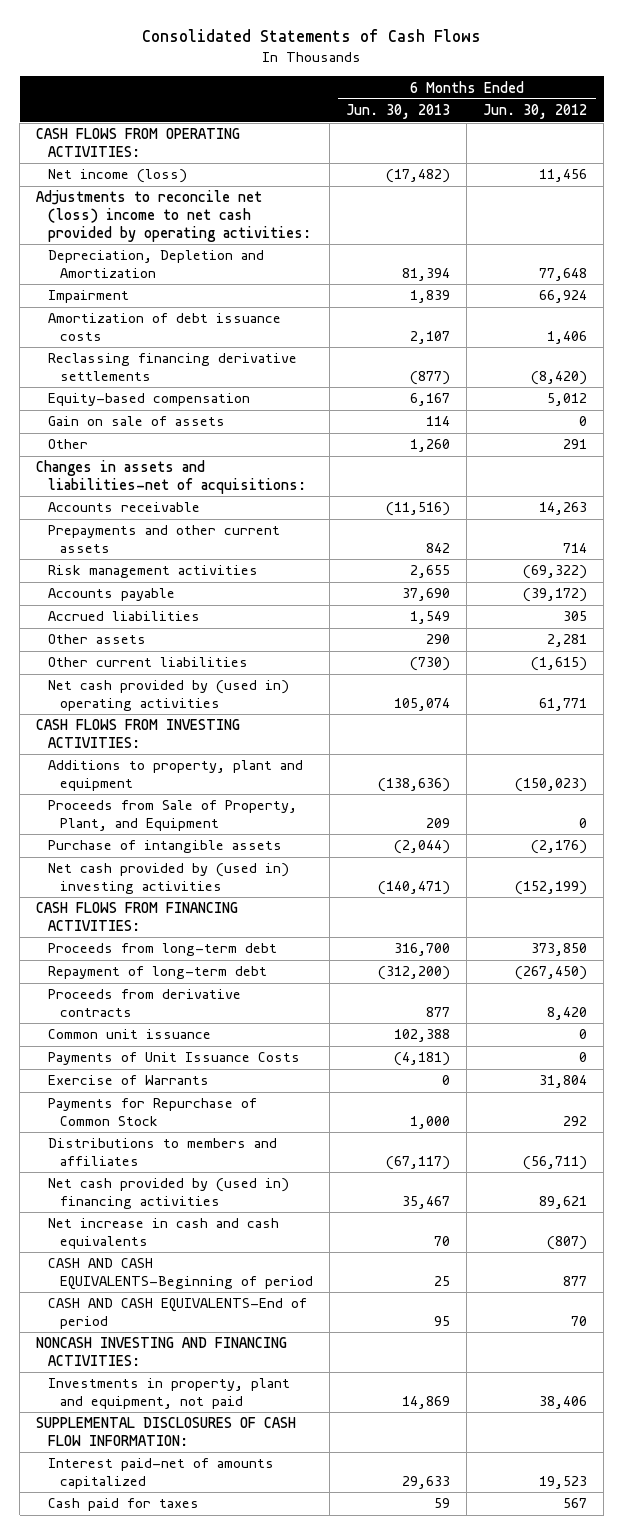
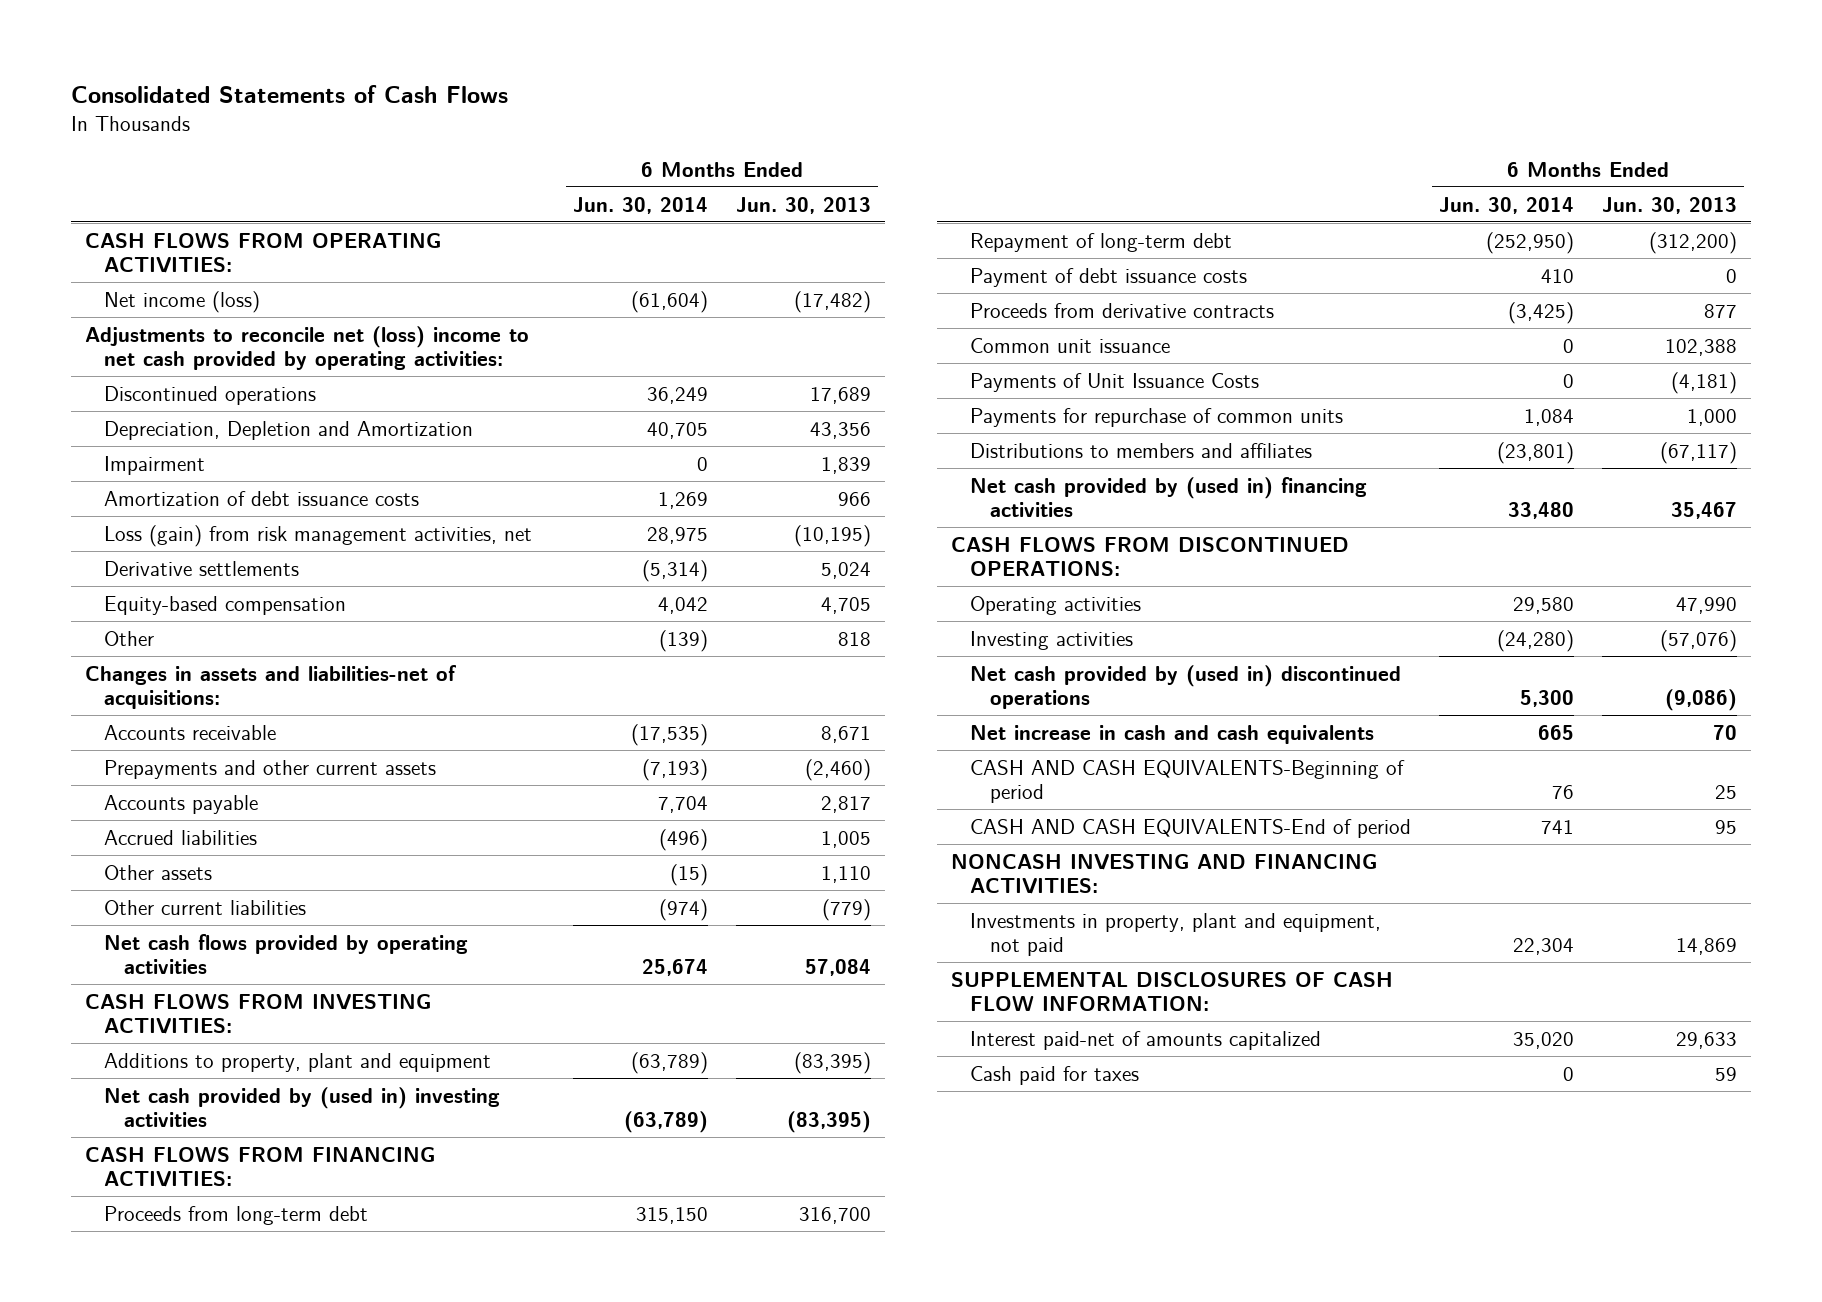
- | 6 Months Ended Jun. 30, 2013 | 6 Months Ended Jun. 30, 2012
+ | 6 Months Ended Jun. 30, 2014 | 6 Months Ended Jun. 30, 2013
- Depreciation, Depletion and Amortization | 81,394 | 77,648
+ Discontinued operations | 36,249 | 17,689
+ Depreciation, Depletion and Amortization | 40,705 | 43,356
- Amortization of debt issuance costs | 2,107 | 1,406
- Reclassing financing derivative settlements | (877) | (8,420)
- Equity-based compensation | 6,167 | 5,012
- Gain on sale of assets | 114 | 0
- Other | 1,260 | 291
+ Amortization of debt issuance costs | 1,269 | 966
+ Loss (gain) from risk management activities, net | 28,975 | (10,195)
+ Derivative settlements | (5,314) | 5,024
+ Equity-based compensation | 4,042 | 4,705
+ Other | (139) | 818
- Accounts receivable | (11,516) | 14,263
- Prepayments and other current assets | 842 | 714
- Risk management activities | 2,655 | (69,322)
- Accounts payable | 37,690 | (39,172)
- Accrued liabilities | 1,549 | 305
- Other assets | 290 | 2,281
- Other current liabilities | (730) | (1,615)
- Net cash provided by (used in) operating activities | 105,074 | 61,771
+ Accounts receivable | (17,535) | 8,671
+ Prepayments and other current assets | (7,193) | (2,460)
+ Accounts payable | 7,704 | 2,817
+ Accrued liabilities | (496) | 1,005
+ Other assets | (15) | 1,110
+ Other current liabilities | (974) | (779)
+ Net cash flows provided by operating activities | 25,674 | 57,084
- Additions to property, plant and equipment | (138,636) | (150,023)
- Proceeds from Sale of Property, Plant, and Equipment | 209 | 0
- Purchase of intangible assets | (2,044) | (2,176)
- Net cash provided by (used in) investing activities | (140,471) | (152,199)
+ Additions to property, plant and equipment | (63,789) | (83,395)
+ Net cash provided by (used in) investing activities | (63,789) | (83,395)
+ Payment of debt issuance costs | 410 | 0
- Exercise of Warrants | 0 | 31,804
- Payments for Repurchase of Common Stock | 1,000 | 292
+ Payments for repurchase of common units | 1,084 | 1,000
+ CASH FLOWS FROM DISCONTINUED OPERATIONS:
+ Operating activities | 29,580 | 47,990
+ Investing activities | (24,280) | (57,076)
+ Net cash provided by (used in) discontinued operations | 5,300 | (9,086)

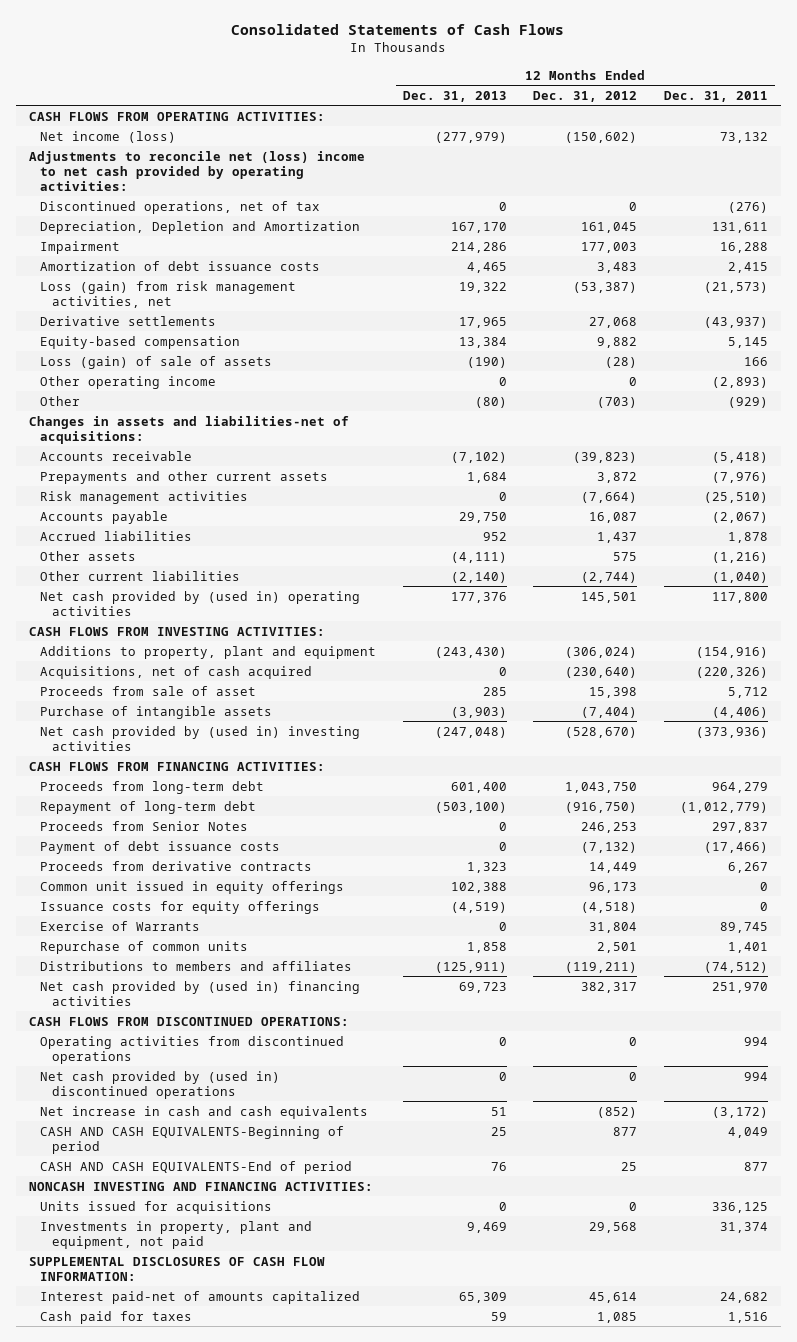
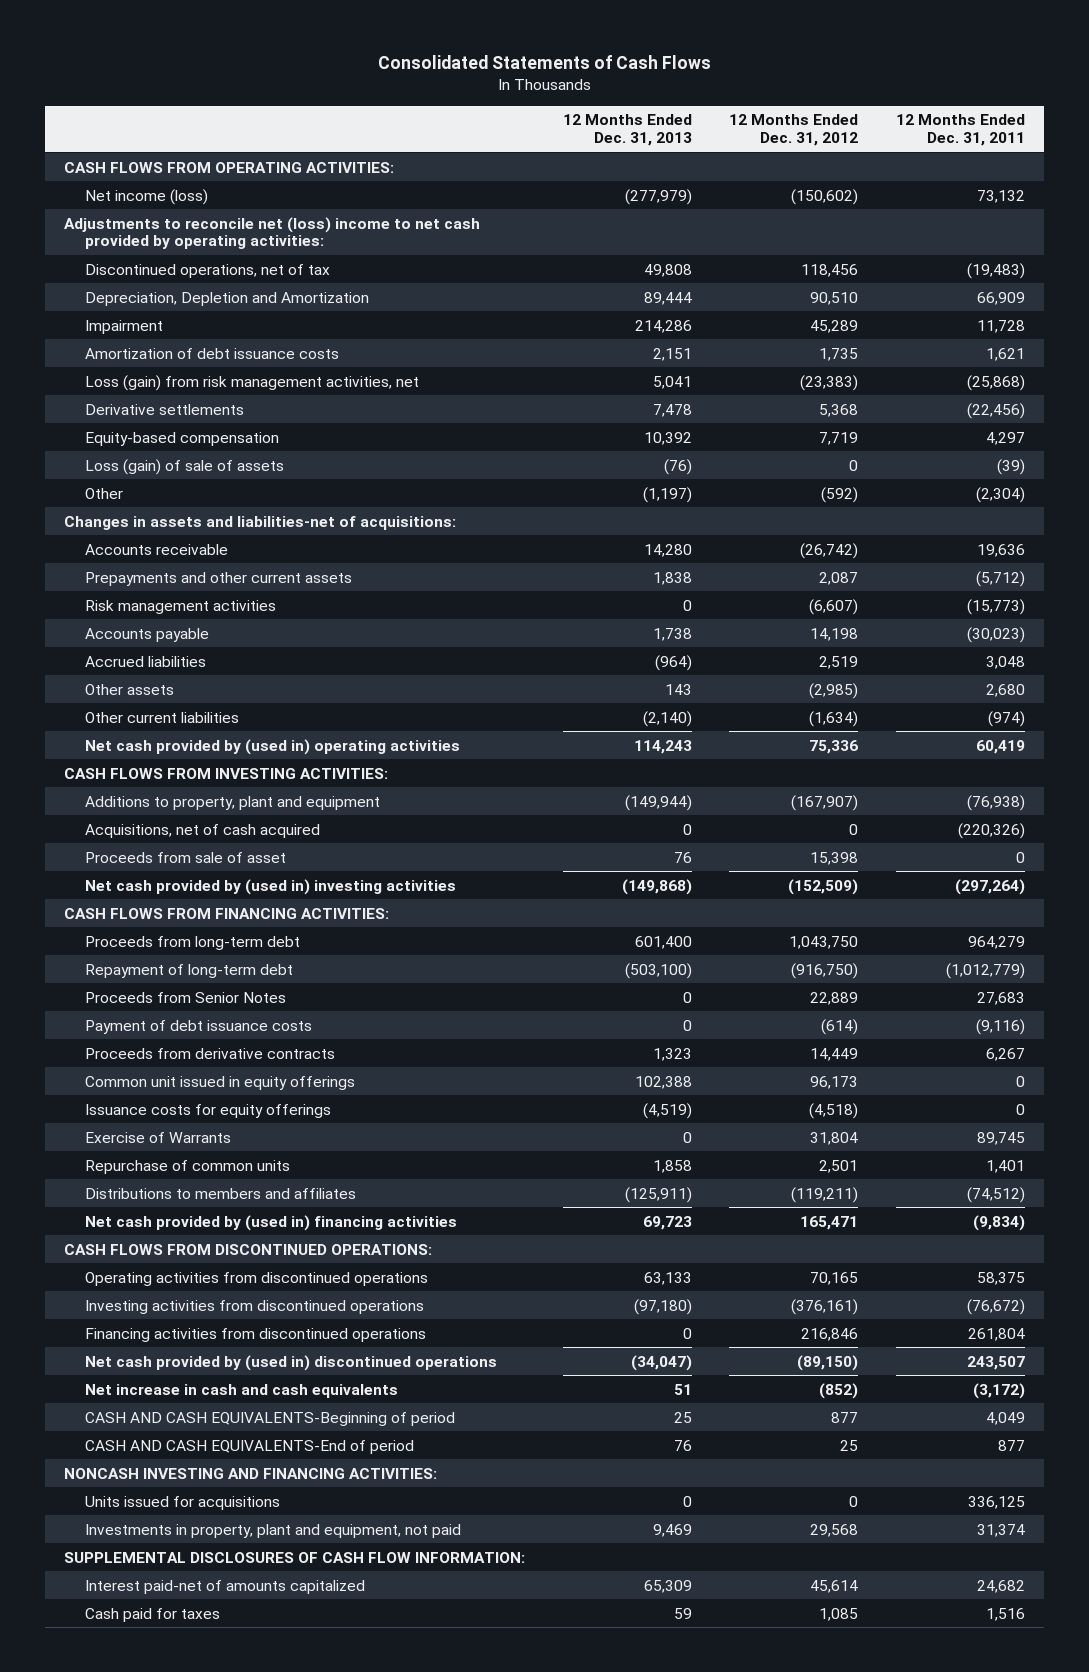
- Discontinued operations, net of tax | 0 | 0 | (276)
- Depreciation, Depletion and Amortization | 167,170 | 161,045 | 131,611
- Impairment | 214,286 | 177,003 | 16,288
- Amortization of debt issuance costs | 4,465 | 3,483 | 2,415
- Loss (gain) from risk management activities, net | 19,322 | (53,387) | (21,573)
- Derivative settlements | 17,965 | 27,068 | (43,937)
- Equity-based compensation | 13,384 | 9,882 | 5,145
- Loss (gain) of sale of assets | (190) | (28) | 166
- Other operating income | 0 | 0 | (2,893)
- Other | (80) | (703) | (929)
+ Discontinued operations, net of tax | 49,808 | 118,456 | (19,483)
+ Depreciation, Depletion and Amortization | 89,444 | 90,510 | 66,909
+ Impairment | 214,286 | 45,289 | 11,728
+ Amortization of debt issuance costs | 2,151 | 1,735 | 1,621
+ Loss (gain) from risk management activities, net | 5,041 | (23,383) | (25,868)
+ Derivative settlements | 7,478 | 5,368 | (22,456)
+ Equity-based compensation | 10,392 | 7,719 | 4,297
+ Loss (gain) of sale of assets | (76) | 0 | (39)
+ Other | (1,197) | (592) | (2,304)
- Accounts receivable | (7,102) | (39,823) | (5,418)
- Prepayments and other current assets | 1,684 | 3,872 | (7,976)
- Risk management activities | 0 | (7,664) | (25,510)
- Accounts payable | 29,750 | 16,087 | (2,067)
- Accrued liabilities | 952 | 1,437 | 1,878
- Other assets | (4,111) | 575 | (1,216)
- Other current liabilities | (2,140) | (2,744) | (1,040)
- Net cash provided by (used in) operating activities | 177,376 | 145,501 | 117,800
+ Accounts receivable | 14,280 | (26,742) | 19,636
+ Prepayments and other current assets | 1,838 | 2,087 | (5,712)
+ Risk management activities | 0 | (6,607) | (15,773)
+ Accounts payable | 1,738 | 14,198 | (30,023)
+ Accrued liabilities | (964) | 2,519 | 3,048
+ Other assets | 143 | (2,985) | 2,680
+ Other current liabilities | (2,140) | (1,634) | (974)
+ Net cash provided by (used in) operating activities | 114,243 | 75,336 | 60,419
- Additions to property, plant and equipment | (243,430) | (306,024) | (154,916)
- Acquisitions, net of cash acquired | 0 | (230,640) | (220,326)
- Proceeds from sale of asset | 285 | 15,398 | 5,712
- Purchase of intangible assets | (3,903) | (7,404) | (4,406)
- Net cash provided by (used in) investing activities | (247,048) | (528,670) | (373,936)
+ Additions to property, plant and equipment | (149,944) | (167,907) | (76,938)
+ Acquisitions, net of cash acquired | 0 | 0 | (220,326)
+ Proceeds from sale of asset | 76 | 15,398 | 0
+ Net cash provided by (used in) investing activities | (149,868) | (152,509) | (297,264)
- Proceeds from Senior Notes | 0 | 246,253 | 297,837
- Payment of debt issuance costs | 0 | (7,132) | (17,466)
+ Proceeds from Senior Notes | 0 | 22,889 | 27,683
+ Payment of debt issuance costs | 0 | (614) | (9,116)
- Net cash provided by (used in) financing activities | 69,723 | 382,317 | 251,970
+ Net cash provided by (used in) financing activities | 69,723 | 165,471 | (9,834)
- Operating activities from discontinued operations | 0 | 0 | 994
- Net cash provided by (used in) discontinued operations | 0 | 0 | 994
+ Operating activities from discontinued operations | 63,133 | 70,165 | 58,375
+ Investing activities from discontinued operations | (97,180) | (376,161) | (76,672)
+ Financing activities from discontinued operations | 0 | 216,846 | 261,804
+ Net cash provided by (used in) discontinued operations | (34,047) | (89,150) | 243,507

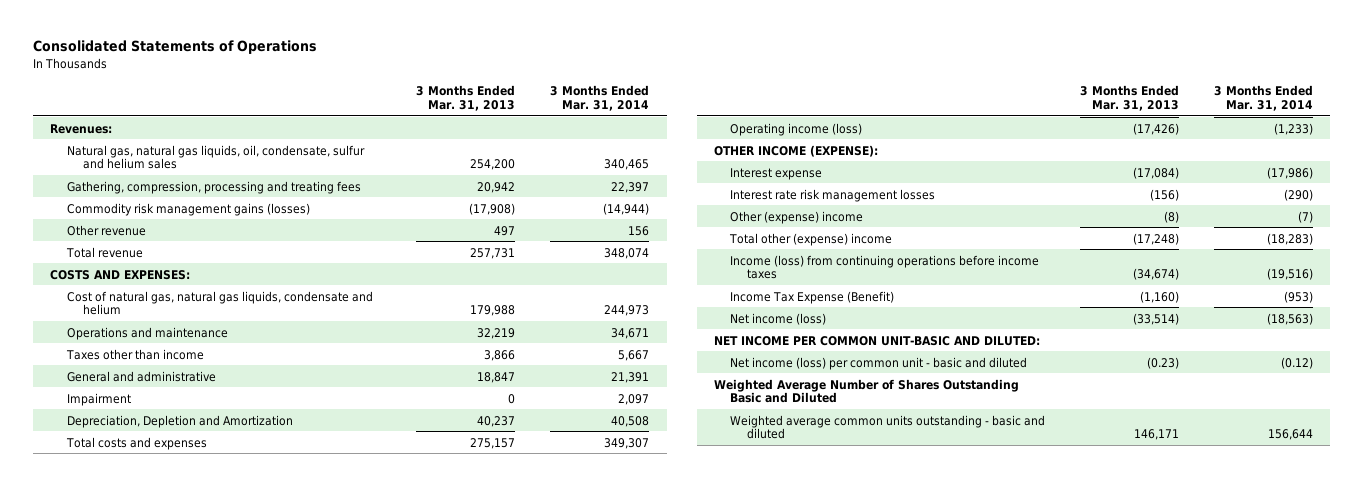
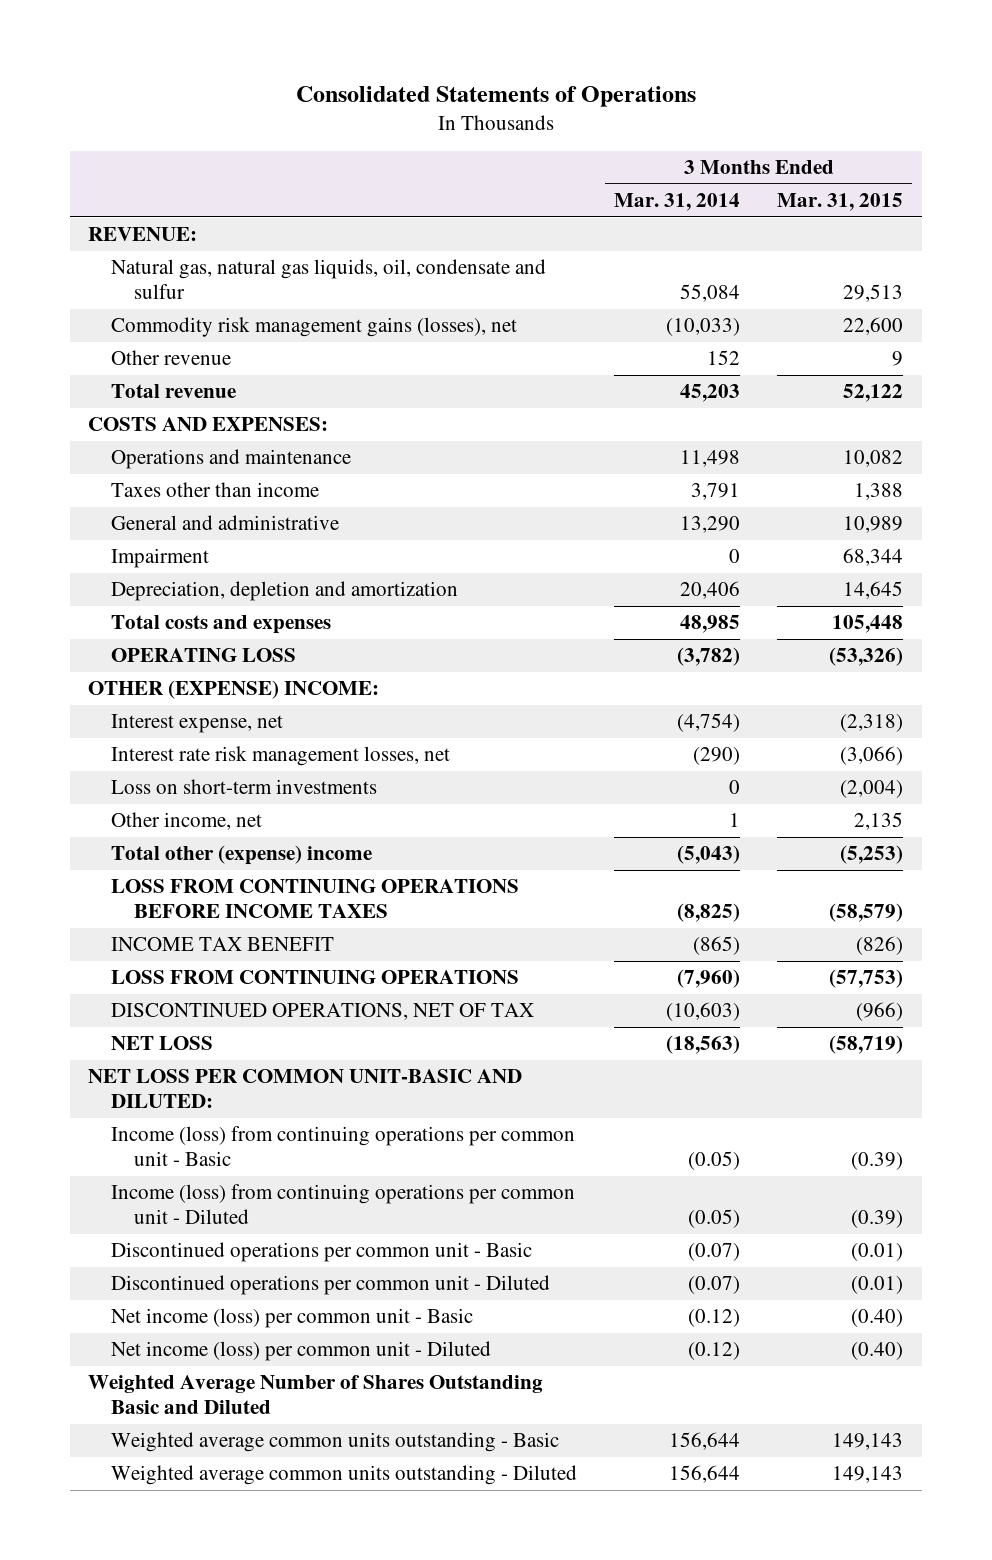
- | 3 Months Ended Mar. 31, 2013 | 3 Months Ended Mar. 31, 2014
+ | 3 Months Ended Mar. 31, 2014 | 3 Months Ended Mar. 31, 2015
- Revenues:
- Natural gas, natural gas liquids, oil, condensate, sulfur and helium sales | 254,200 | 340,465
- Gathering, compression, processing and treating fees | 20,942 | 22,397
- Commodity risk management gains (losses) | (17,908) | (14,944)
- Other revenue | 497 | 156
- Total revenue | 257,731 | 348,074
+ REVENUE:
+ Natural gas, natural gas liquids, oil, condensate and sulfur | 55,084 | 29,513
+ Commodity risk management gains (losses), net | (10,033) | 22,600
+ Other revenue | 152 | 9
+ Total revenue | 45,203 | 52,122
- Cost of natural gas, natural gas liquids, condensate and helium | 179,988 | 244,973
- Operations and maintenance | 32,219 | 34,671
- Taxes other than income | 3,866 | 5,667
- General and administrative | 18,847 | 21,391
- Impairment | 0 | 2,097
- Depreciation, Depletion and Amortization | 40,237 | 40,508
- Total costs and expenses | 275,157 | 349,307
- Operating income (loss) | (17,426) | (1,233)
- OTHER INCOME (EXPENSE):
- Interest expense | (17,084) | (17,986)
- Interest rate risk management losses | (156) | (290)
- Other (expense) income | (8) | (7)
- Total other (expense) income | (17,248) | (18,283)
- Income (loss) from continuing operations before income taxes | (34,674) | (19,516)
- Income Tax Expense (Benefit) | (1,160) | (953)
- Net income (loss) | (33,514) | (18,563)
- NET INCOME PER COMMON UNIT-BASIC AND DILUTED:
- Net income (loss) per common unit - basic and diluted | (0.23) | (0.12)
+ Operations and maintenance | 11,498 | 10,082
+ Taxes other than income | 3,791 | 1,388
+ General and administrative | 13,290 | 10,989
+ Impairment | 0 | 68,344
+ Depreciation, depletion and amortization | 20,406 | 14,645
+ Total costs and expenses | 48,985 | 105,448
+ OPERATING LOSS | (3,782) | (53,326)
+ OTHER (EXPENSE) INCOME:
+ Interest expense, net | (4,754) | (2,318)
+ Interest rate risk management losses, net | (290) | (3,066)
+ Loss on short-term investments | 0 | (2,004)
+ Other income, net | 1 | 2,135
+ Total other (expense) income | (5,043) | (5,253)
+ LOSS FROM CONTINUING OPERATIONS BEFORE INCOME TAXES | (8,825) | (58,579)
+ INCOME TAX BENEFIT | (865) | (826)
+ LOSS FROM CONTINUING OPERATIONS | (7,960) | (57,753)
+ DISCONTINUED OPERATIONS, NET OF TAX | (10,603) | (966)
+ NET LOSS | (18,563) | (58,719)
+ NET LOSS PER COMMON UNIT-BASIC AND DILUTED:
+ Income (loss) from continuing operations per common unit - Basic | (0.05) | (0.39)
+ Income (loss) from continuing operations per common unit - Diluted | (0.05) | (0.39)
+ Discontinued operations per common unit - Basic | (0.07) | (0.01)
+ Discontinued operations per common unit - Diluted | (0.07) | (0.01)
+ Net income (loss) per common unit - Basic | (0.12) | (0.40)
+ Net income (loss) per common unit - Diluted | (0.12) | (0.40)
- Weighted average common units outstanding - basic and diluted | 146,171 | 156,644
+ Weighted average common units outstanding - Basic | 156,644 | 149,143
+ Weighted average common units outstanding - Diluted | 156,644 | 149,143

